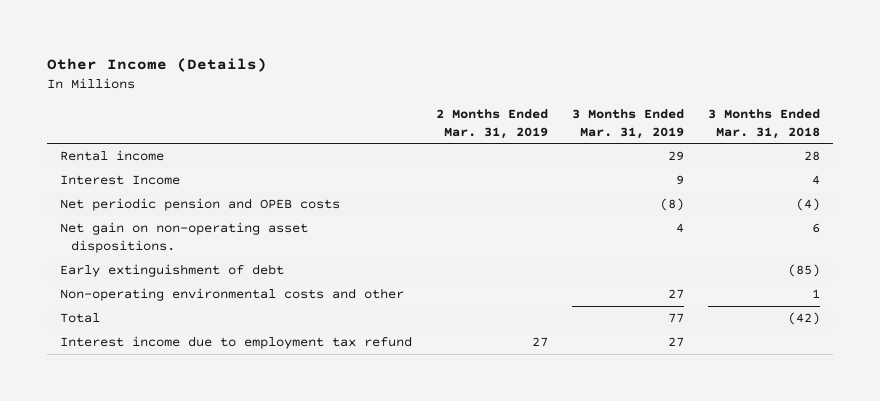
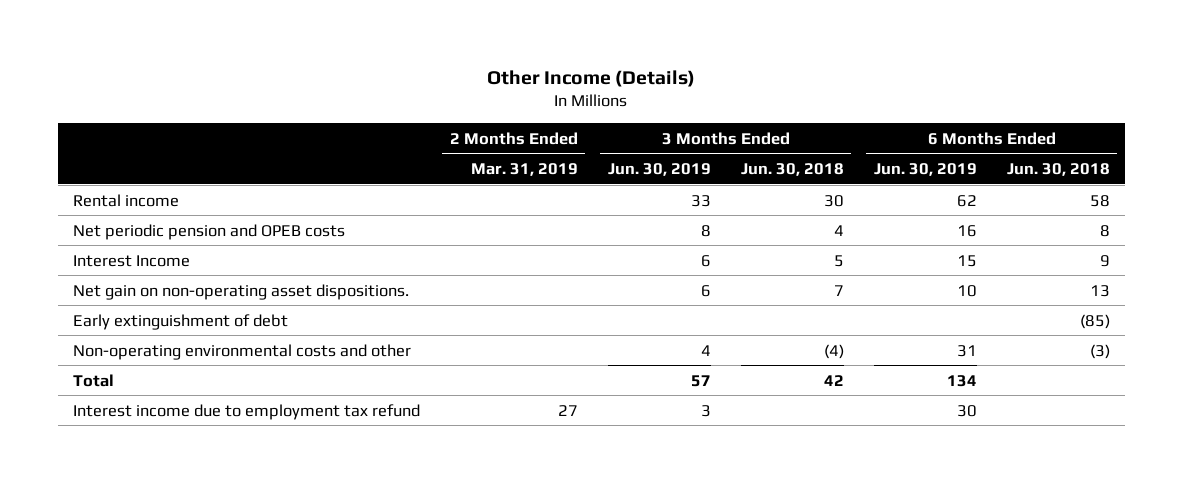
- | 2 Months Ended Mar. 31, 2019 | 3 Months Ended Mar. 31, 2019 | 3 Months Ended Mar. 31, 2018
+ | 2 Months Ended Mar. 31, 2019 | 3 Months Ended Jun. 30, 2019 | 3 Months Ended Jun. 30, 2018 | 6 Months Ended Jun. 30, 2019 | 6 Months Ended Jun. 30, 2018
moved down: Interest Income | | 6 | 5 | 15 | 9

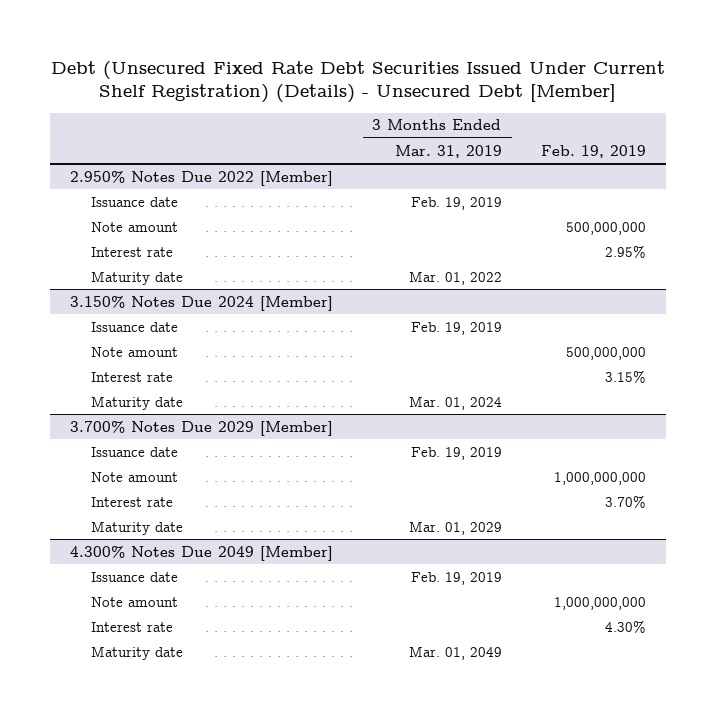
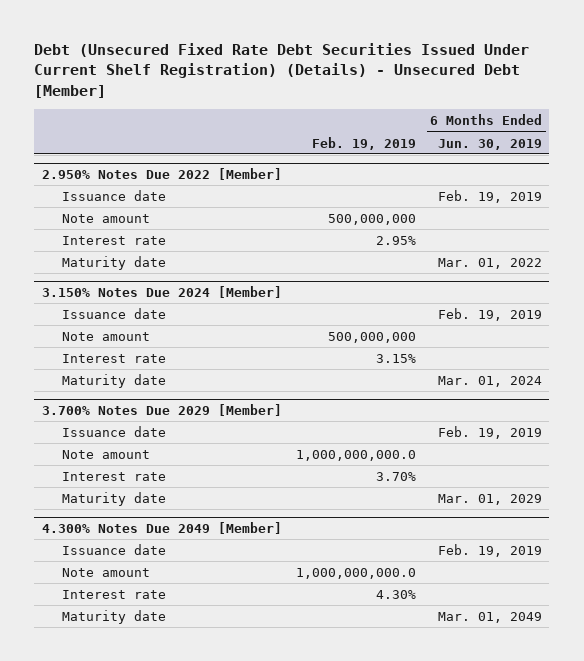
- | 3 Months Ended Mar. 31, 2019 | Feb. 19, 2019
+ | Feb. 19, 2019 | 6 Months Ended Jun. 30, 2019
@ 3.700% Notes Due 2029 [Member]
- Note amount | | 1,000,000,000
+ Note amount | 1,000,000,000.0 |
@ 4.300% Notes Due 2049 [Member]
- Note amount | | 1,000,000,000
+ Note amount | 1,000,000,000.0 |

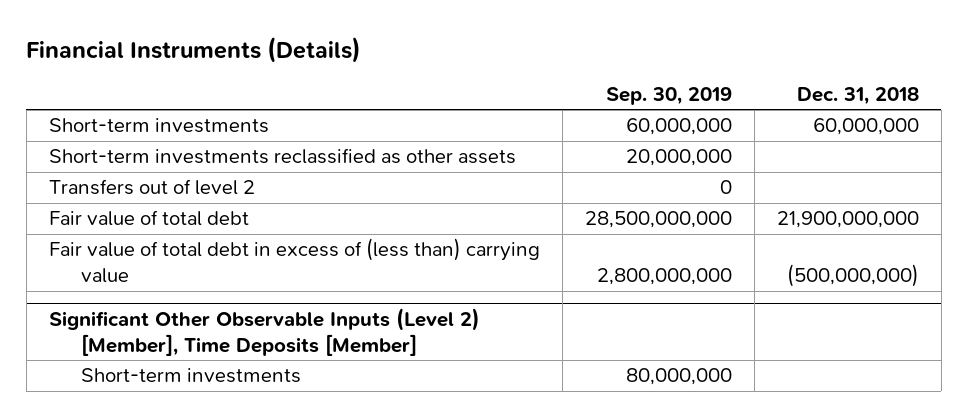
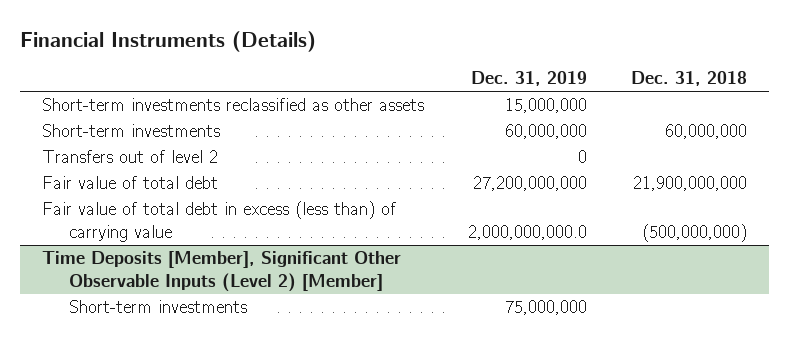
- | Sep. 30, 2019 | Dec. 31, 2018
+ | Dec. 31, 2019 | Dec. 31, 2018
moved down: Short-term investments | 60,000,000 | 60,000,000
- Fair value of total debt in excess of (less than) carrying value | 2,800,000,000 | (500,000,000)
- Significant Other Observable Inputs (Level 2) [Member], Time Deposits [Member]
+ Fair value of total debt in excess (less than) of carrying value | 2,000,000,000.0 | (500,000,000)
+ Time Deposits [Member], Significant Other Observable Inputs (Level 2) [Member]

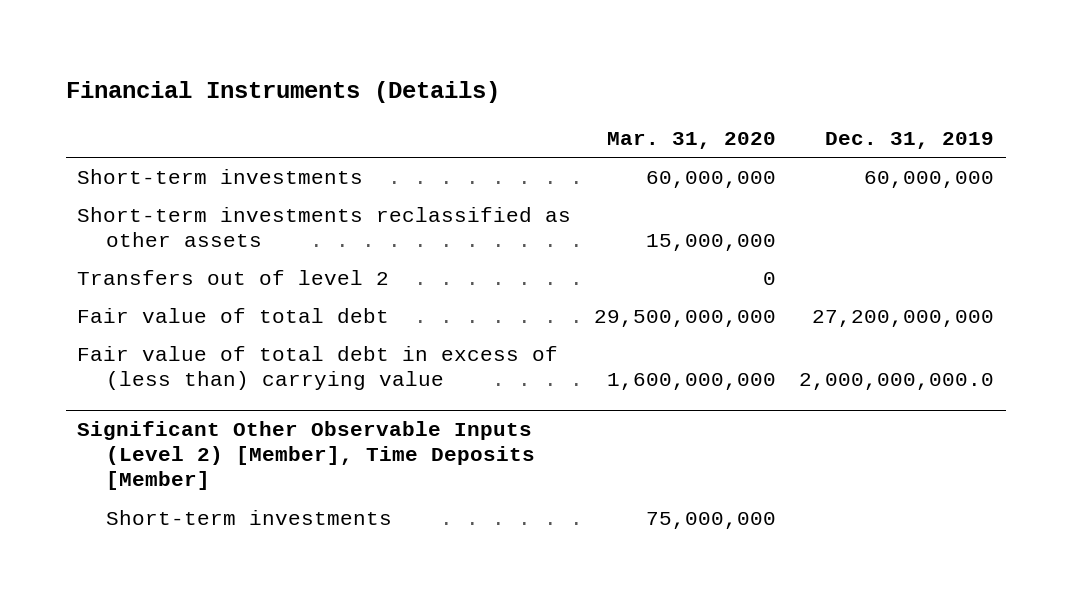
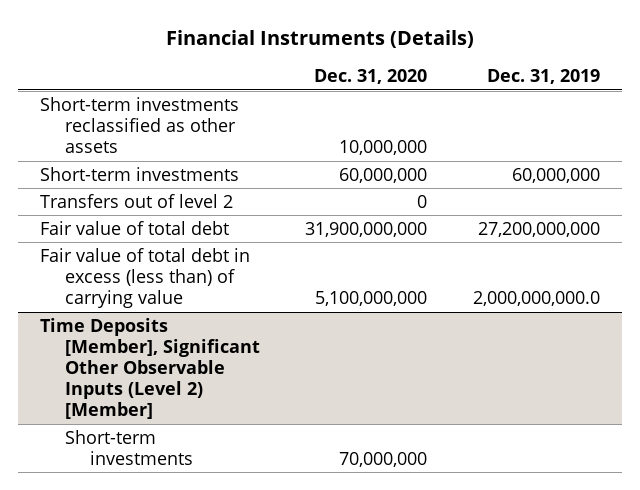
- | Mar. 31, 2020 | Dec. 31, 2019
+ | Dec. 31, 2020 | Dec. 31, 2019
moved down: Short-term investments | 60,000,000 | 60,000,000
- Fair value of total debt in excess of (less than) carrying value | 1,600,000,000 | 2,000,000,000.0
- Significant Other Observable Inputs (Level 2) [Member], Time Deposits [Member]
+ Fair value of total debt in excess (less than) of carrying value | 5,100,000,000 | 2,000,000,000.0
+ Time Deposits [Member], Significant Other Observable Inputs (Level 2) [Member]

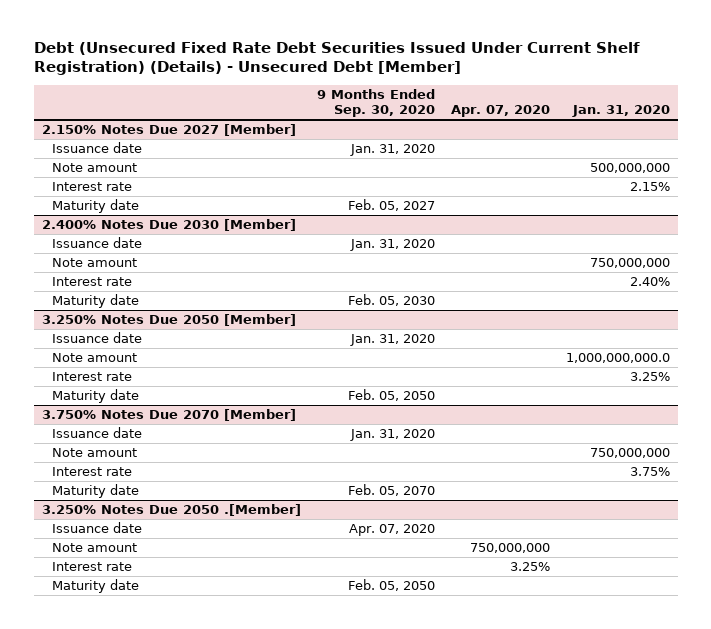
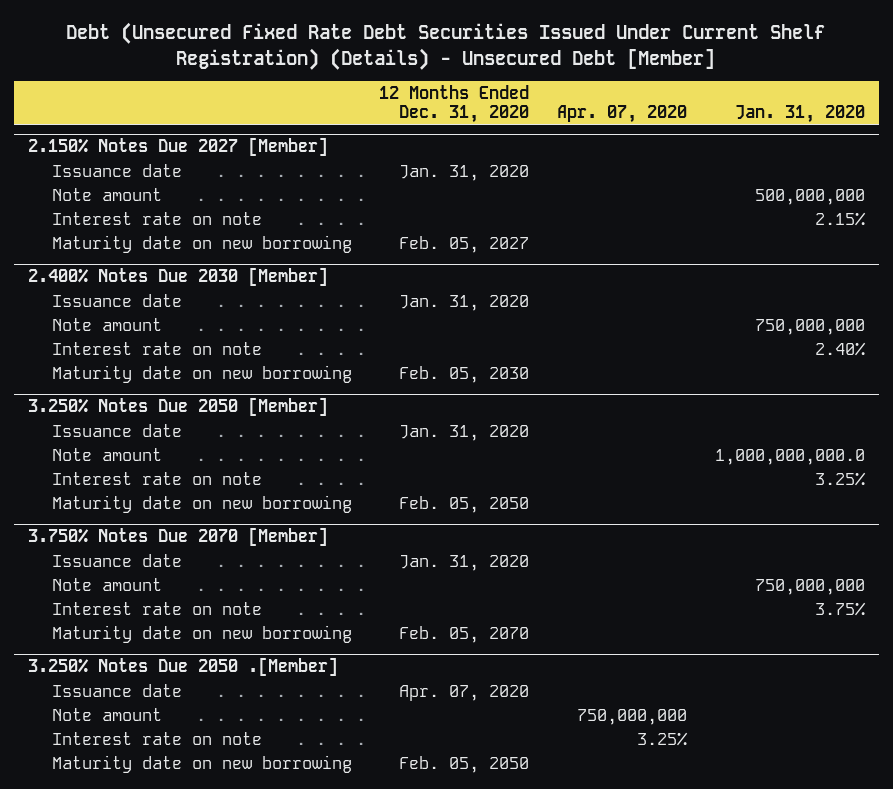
- | 9 Months Ended Sep. 30, 2020 | Apr. 07, 2020 | Jan. 31, 2020
+ | 12 Months Ended Dec. 31, 2020 | Apr. 07, 2020 | Jan. 31, 2020
@ 2.150% Notes Due 2027 [Member]
- Interest rate | | | 2.15%
- Maturity date | Feb. 05, 2027 | |
+ Interest rate on note | | | 2.15%
+ Maturity date on new borrowing | Feb. 05, 2027 | |
@ 2.400% Notes Due 2030 [Member]
- Interest rate | | | 2.40%
- Maturity date | Feb. 05, 2030 | |
+ Interest rate on note | | | 2.40%
+ Maturity date on new borrowing | Feb. 05, 2030 | |
@ 3.250% Notes Due 2050 [Member]
- Interest rate | | | 3.25%
- Maturity date | Feb. 05, 2050 | |
+ Interest rate on note | | | 3.25%
+ Maturity date on new borrowing | Feb. 05, 2050 | |
@ 3.750% Notes Due 2070 [Member]
- Interest rate | | | 3.75%
- Maturity date | Feb. 05, 2070 | |
+ Interest rate on note | | | 3.75%
+ Maturity date on new borrowing | Feb. 05, 2070 | |
@ 3.250% Notes Due 2050 .[Member]
- Interest rate | | 3.25% |
- Maturity date | Feb. 05, 2050 | |
+ Interest rate on note | | 3.25% |
+ Maturity date on new borrowing | Feb. 05, 2050 | |

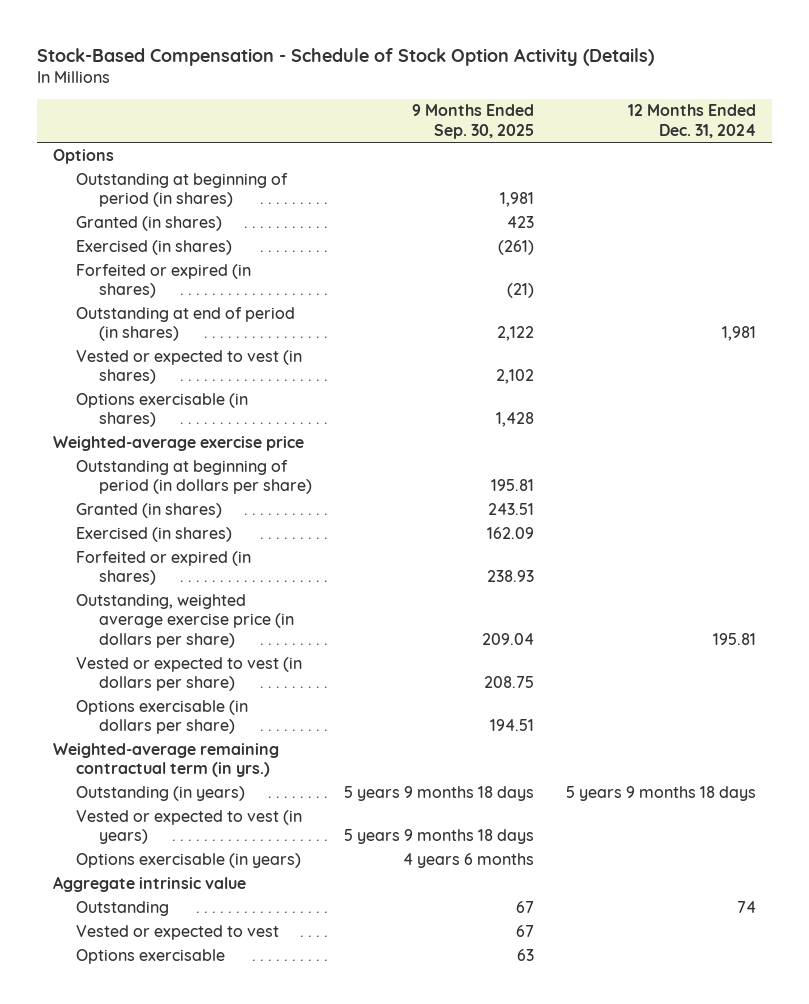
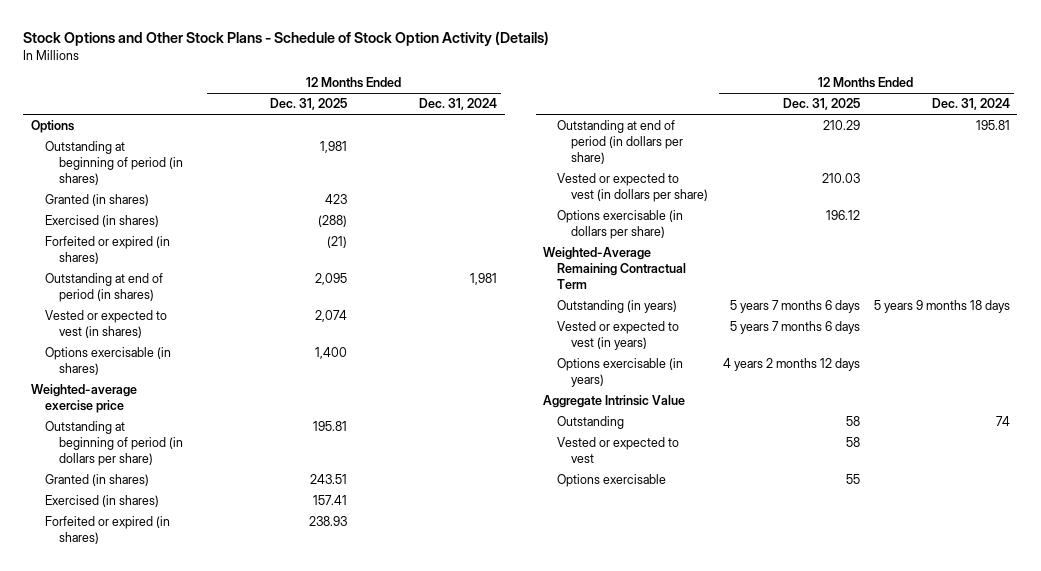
- Stock-Based Compensation - Schedule of Stock Option Activity (Details)
+ Stock Options and Other Stock Plans - Schedule of Stock Option Activity (Details)
- | 9 Months Ended Sep. 30, 2025 | 12 Months Ended Dec. 31, 2024
+ | 12 Months Ended Dec. 31, 2025 | 12 Months Ended Dec. 31, 2024
- Outstanding, weighted average exercise price (in dollars per share) | 209.04 | 195.81
+ Outstanding at end of period (in dollars per share) | 210.29 | 195.81
- Weighted-average remaining contractual term (in yrs.)
+ Weighted-Average Remaining Contractual Term
- Aggregate intrinsic value
+ Aggregate Intrinsic Value

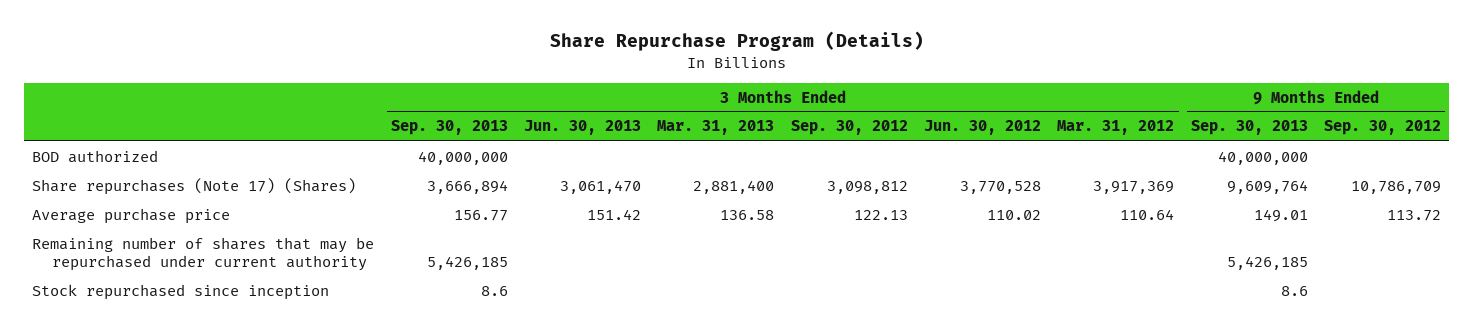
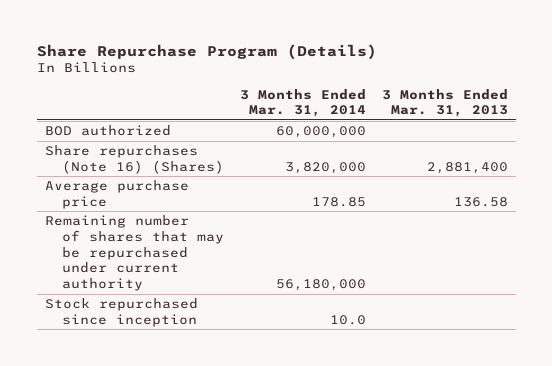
- | 3 Months Ended Sep. 30, 2013 | 3 Months Ended Jun. 30, 2013 | 3 Months Ended Mar. 31, 2013 | 3 Months Ended Sep. 30, 2012 | 3 Months Ended Jun. 30, 2012 | 3 Months Ended Mar. 31, 2012 | 9 Months Ended Sep. 30, 2013 | 9 Months Ended Sep. 30, 2012
+ | 3 Months Ended Mar. 31, 2014 | 3 Months Ended Mar. 31, 2013
- Share repurchases (Note 17) (Shares) | 3,666,894 | 3,061,470 | 2,881,400 | 3,098,812 | 3,770,528 | 3,917,369 | 9,609,764 | 10,786,709
+ Share repurchases (Note 16) (Shares) | 3,820,000 | 2,881,400

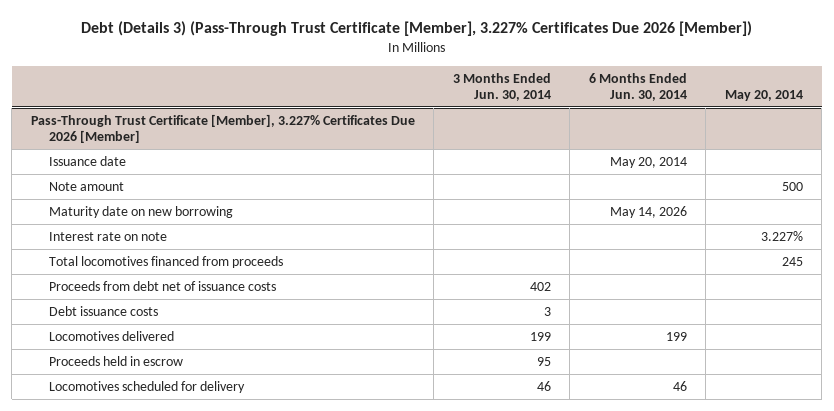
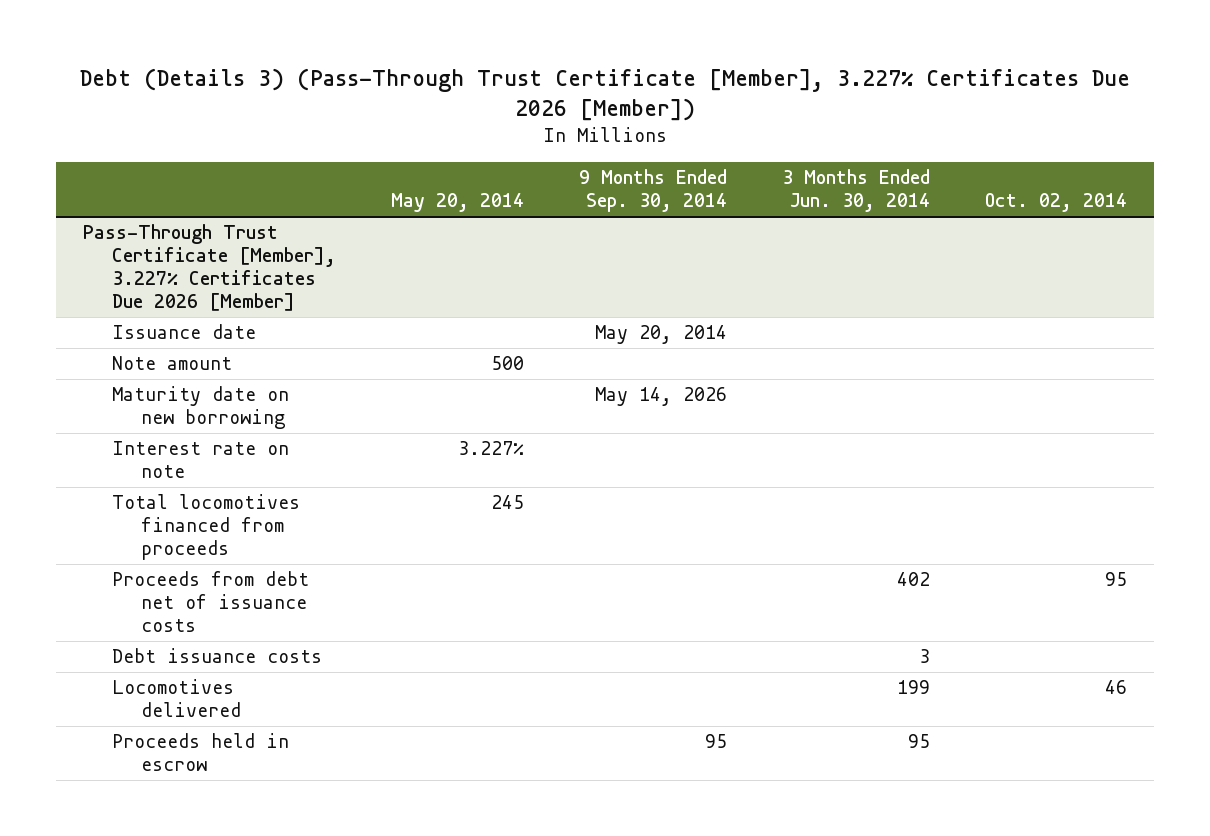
- | 3 Months Ended Jun. 30, 2014 | 6 Months Ended Jun. 30, 2014 | May 20, 2014
+ | May 20, 2014 | 9 Months Ended Sep. 30, 2014 | 3 Months Ended Jun. 30, 2014 | Oct. 02, 2014
@ Pass-Through Trust Certificate [Member], 3.227% Certificates Due 2026 [Member]
- Locomotives scheduled for delivery | 46 | 46 |

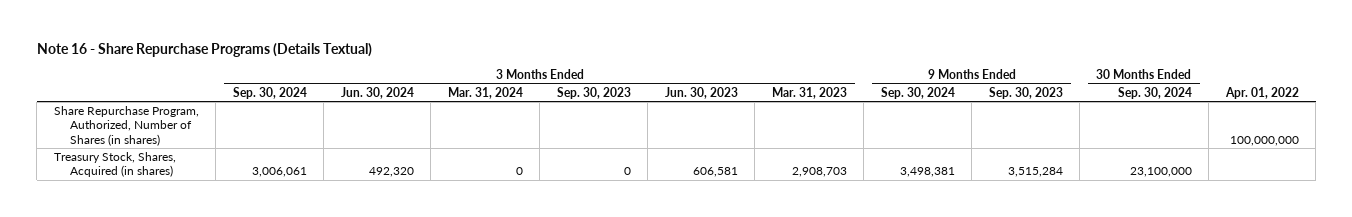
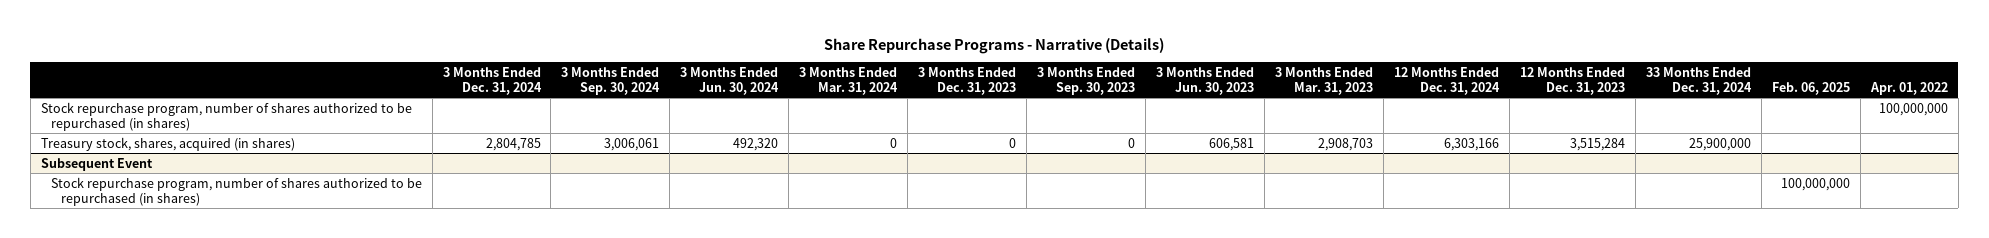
- Note 16 - Share Repurchase Programs (Details Textual)
+ Share Repurchase Programs - Narrative (Details)
- | 3 Months Ended Sep. 30, 2024 | 3 Months Ended Jun. 30, 2024 | 3 Months Ended Mar. 31, 2024 | 3 Months Ended Sep. 30, 2023 | 3 Months Ended Jun. 30, 2023 | 3 Months Ended Mar. 31, 2023 | 9 Months Ended Sep. 30, 2024 | 9 Months Ended Sep. 30, 2023 | 30 Months Ended Sep. 30, 2024 | Apr. 01, 2022
+ | 3 Months Ended Dec. 31, 2024 | 3 Months Ended Sep. 30, 2024 | 3 Months Ended Jun. 30, 2024 | 3 Months Ended Mar. 31, 2024 | 3 Months Ended Dec. 31, 2023 | 3 Months Ended Sep. 30, 2023 | 3 Months Ended Jun. 30, 2023 | 3 Months Ended Mar. 31, 2023 | 12 Months Ended Dec. 31, 2024 | 12 Months Ended Dec. 31, 2023 | 33 Months Ended Dec. 31, 2024 | Feb. 06, 2025 | Apr. 01, 2022
- Share Repurchase Program, Authorized, Number of Shares (in shares) | | | | | | | | | | 100,000,000
- Treasury Stock, Shares, Acquired (in shares) | 3,006,061 | 492,320 | 0 | 0 | 606,581 | 2,908,703 | 3,498,381 | 3,515,284 | 23,100,000 |
+ Stock repurchase program, number of shares authorized to be repurchased (in shares) | | | | | | | | | | | | | 100,000,000
+ Treasury stock, shares, acquired (in shares) | 2,804,785 | 3,006,061 | 492,320 | 0 | 0 | 0 | 606,581 | 2,908,703 | 6,303,166 | 3,515,284 | 25,900,000 | |
+ Subsequent Event
+ Stock repurchase program, number of shares authorized to be repurchased (in shares) | | | | | | | | | | | | 100,000,000 |

